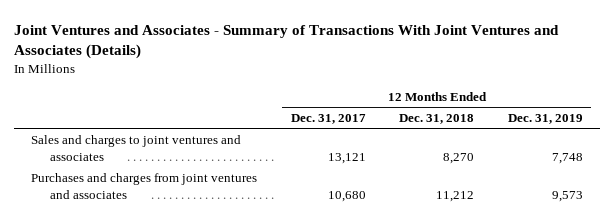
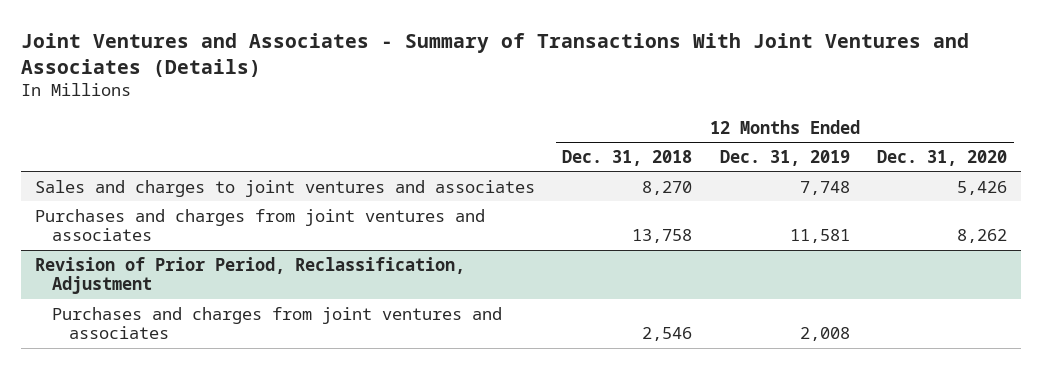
- | 12 Months Ended Dec. 31, 2017 | 12 Months Ended Dec. 31, 2018 | 12 Months Ended Dec. 31, 2019
+ | 12 Months Ended Dec. 31, 2018 | 12 Months Ended Dec. 31, 2019 | 12 Months Ended Dec. 31, 2020
- Purchases and charges from joint ventures and associates | 10,680 | 11,212 | 9,573
+ Purchases and charges from joint ventures and associates | 13,758 | 11,581 | 8,262
+ Revision of Prior Period, Reclassification, Adjustment
+ Purchases and charges from joint ventures and associates | 2,546 | 2,008 |

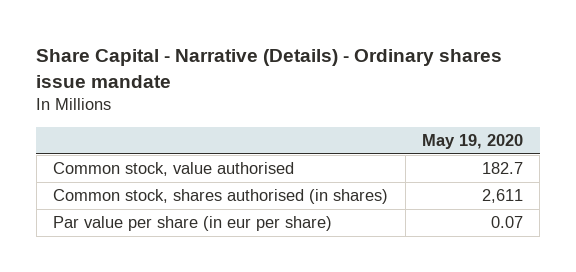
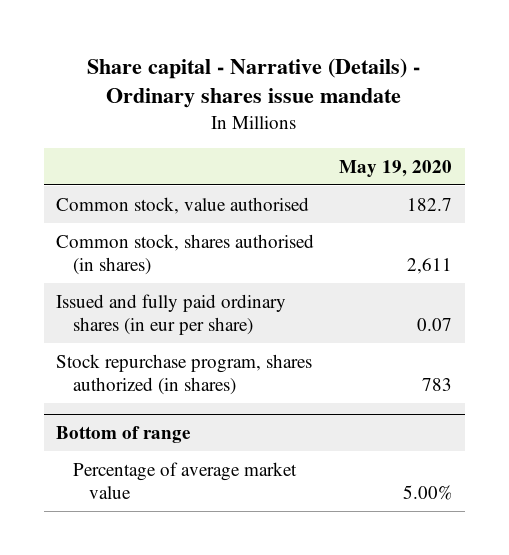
- Share Capital - Narrative (Details) - Ordinary shares issue mandate
+ Share capital - Narrative (Details) - Ordinary shares issue mandate
- Par value per share (in eur per share) | 0.07
+ Issued and fully paid ordinary shares (in eur per share) | 0.07
+ Stock repurchase program, shares authorized (in shares) | 783
+ Bottom of range
+ Percentage of average market value | 5.00%

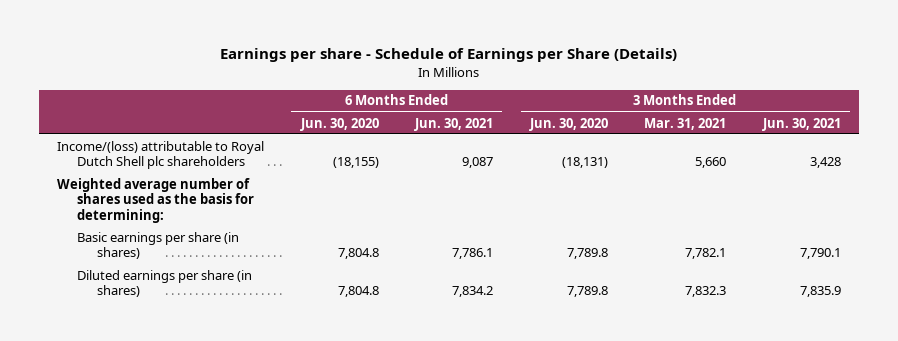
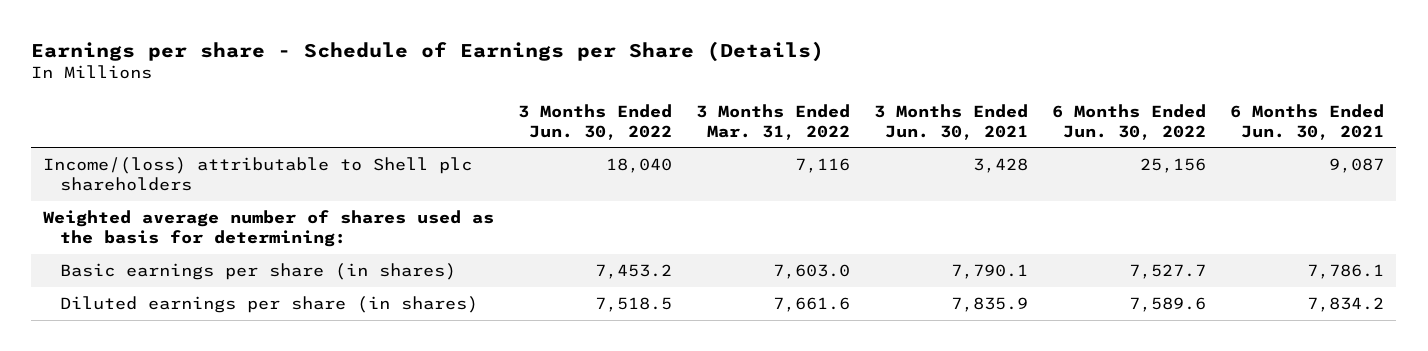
- | 6 Months Ended Jun. 30, 2020 | 6 Months Ended Jun. 30, 2021 | 3 Months Ended Jun. 30, 2020 | 3 Months Ended Mar. 31, 2021 | 3 Months Ended Jun. 30, 2021
+ | 3 Months Ended Jun. 30, 2022 | 3 Months Ended Mar. 31, 2022 | 3 Months Ended Jun. 30, 2021 | 6 Months Ended Jun. 30, 2022 | 6 Months Ended Jun. 30, 2021
- Income/(loss) attributable to Royal Dutch Shell plc shareholders | (18,155) | 9,087 | (18,131) | 5,660 | 3,428
+ Income/(loss) attributable to Shell plc shareholders | 18,040 | 7,116 | 3,428 | 25,156 | 9,087

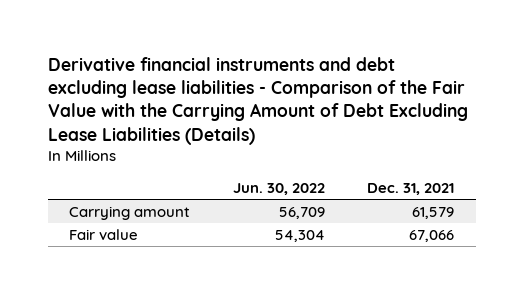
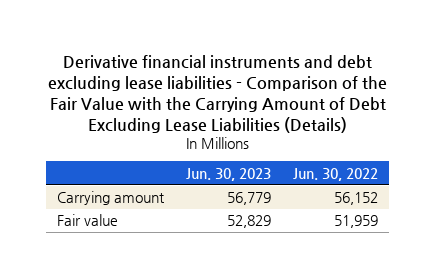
- | Jun. 30, 2022 | Dec. 31, 2021
+ | Jun. 30, 2023 | Jun. 30, 2022
- Carrying amount | 56,709 | 61,579
- Fair value | 54,304 | 67,066
+ Carrying amount | 56,779 | 56,152
+ Fair value | 52,829 | 51,959

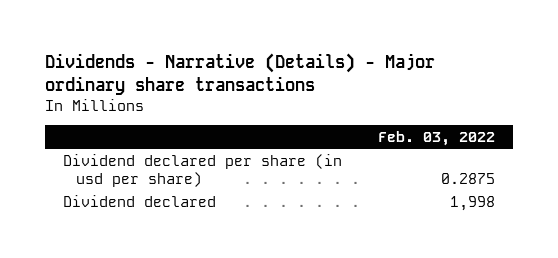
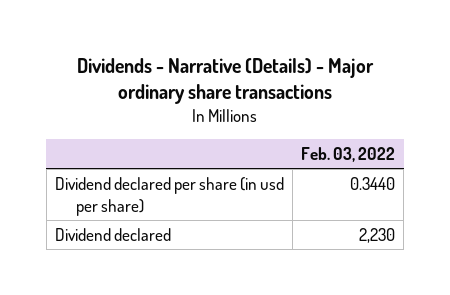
- Dividend declared per share (in usd per share) | 0.2875
- Dividend declared | 1,998
+ Dividend declared per share (in usd per share) | 0.3440
+ Dividend declared | 2,230

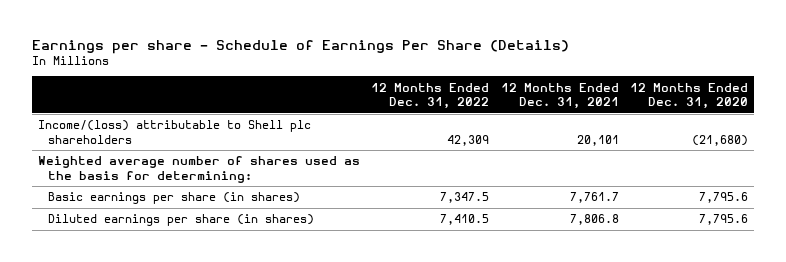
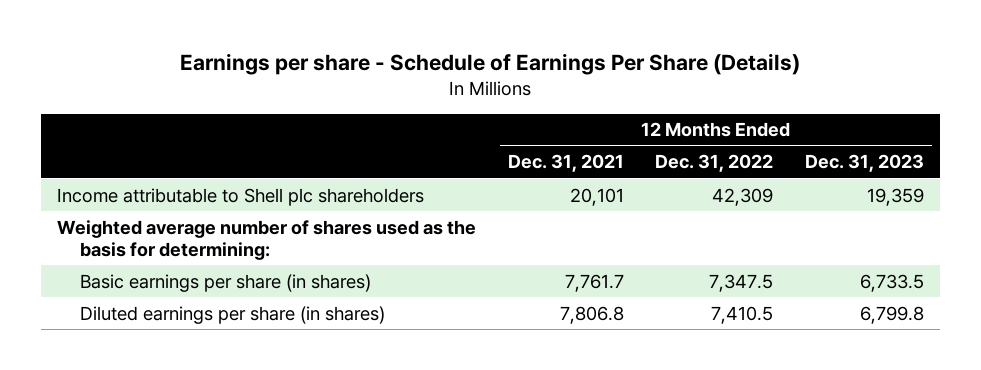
- | 12 Months Ended Dec. 31, 2022 | 12 Months Ended Dec. 31, 2021 | 12 Months Ended Dec. 31, 2020
+ | 12 Months Ended Dec. 31, 2021 | 12 Months Ended Dec. 31, 2022 | 12 Months Ended Dec. 31, 2023
- Income/(loss) attributable to Shell plc shareholders | 42,309 | 20,101 | (21,680)
+ Income attributable to Shell plc shareholders | 20,101 | 42,309 | 19,359

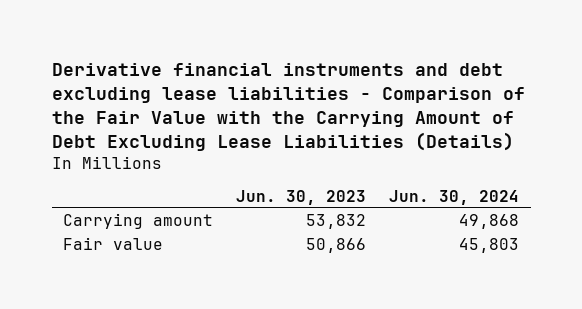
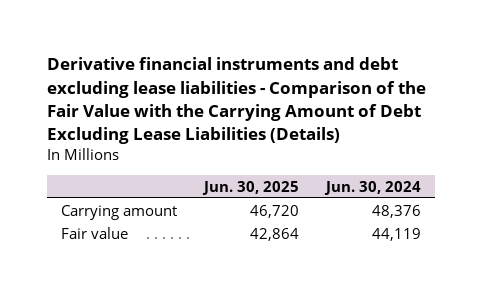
- | Jun. 30, 2023 | Jun. 30, 2024
+ | Jun. 30, 2025 | Jun. 30, 2024
- Carrying amount | 53,832 | 49,868
- Fair value | 50,866 | 45,803
+ Carrying amount | 46,720 | 48,376
+ Fair value | 42,864 | 44,119

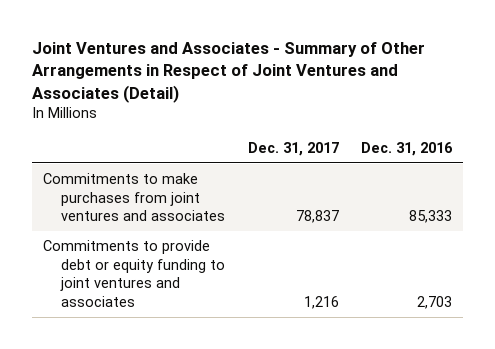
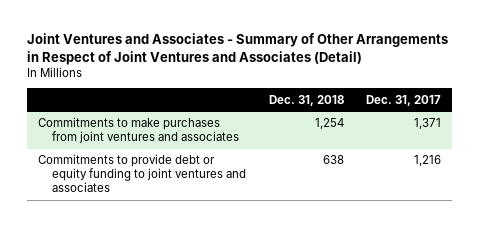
- | Dec. 31, 2017 | Dec. 31, 2016
+ | Dec. 31, 2018 | Dec. 31, 2017
- Commitments to make purchases from joint ventures and associates | 78,837 | 85,333
+ Commitments to make purchases from joint ventures and associates | 1,254 | 1,371

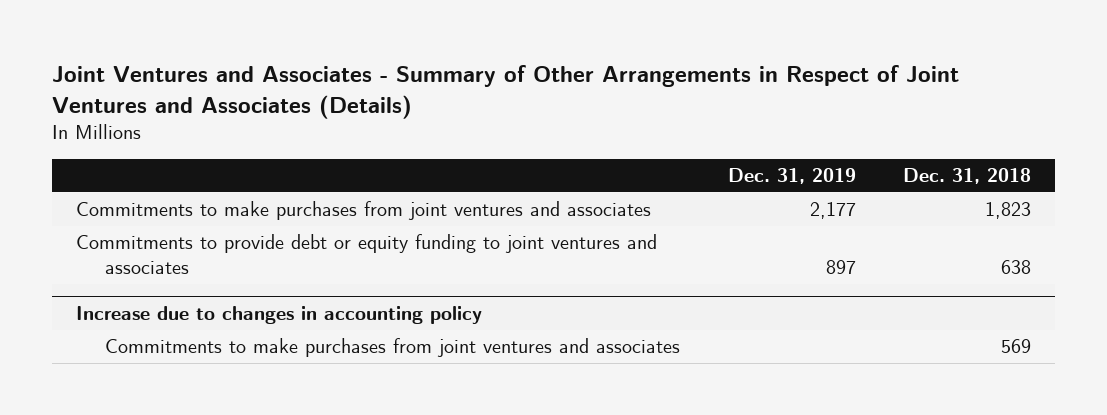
- Joint Ventures and Associates - Summary of Other Arrangements in Respect of Joint Ventures and Associates (Detail)
+ Joint Ventures and Associates - Summary of Other Arrangements in Respect of Joint Ventures and Associates (Details)
- | Dec. 31, 2018 | Dec. 31, 2017
+ | Dec. 31, 2019 | Dec. 31, 2018
- Commitments to make purchases from joint ventures and associates | 1,254 | 1,371
+ Commitments to make purchases from joint ventures and associates | 2,177 | 1,823
+ Increase due to changes in accounting policy
+ Commitments to make purchases from joint ventures and associates | | 569

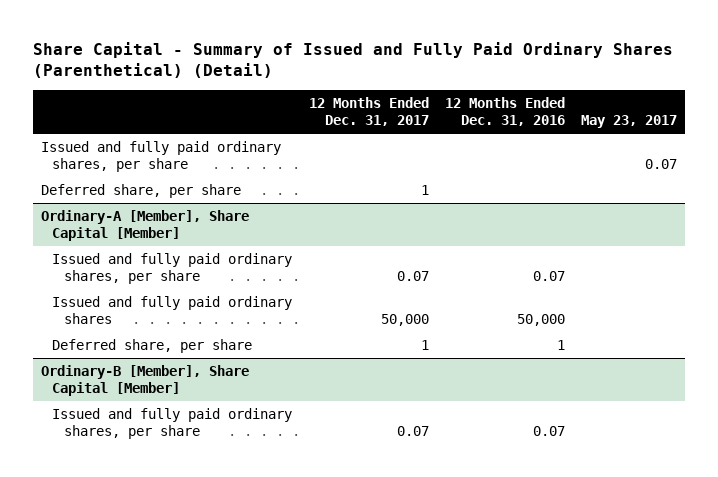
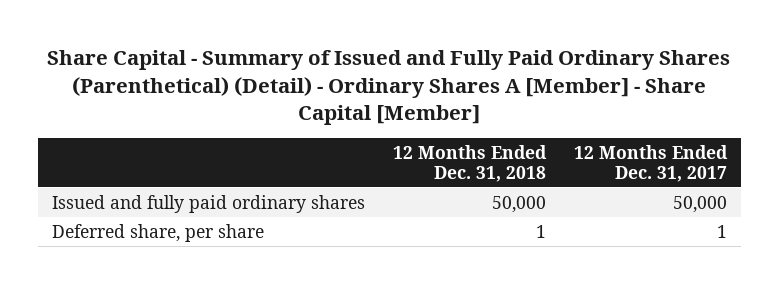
- Share Capital - Summary of Issued and Fully Paid Ordinary Shares (Parenthetical) (Detail)
+ Share Capital - Summary of Issued and Fully Paid Ordinary Shares (Parenthetical) (Detail) - Ordinary Shares A [Member] - Share Capital [Member]
- | 12 Months Ended Dec. 31, 2017 | 12 Months Ended Dec. 31, 2016 | May 23, 2017
+ | 12 Months Ended Dec. 31, 2018 | 12 Months Ended Dec. 31, 2017
- Issued and fully paid ordinary shares, per share | | | 0.07
- Deferred share, per share | 1 | |
- Ordinary-A [Member], Share Capital [Member]
- Issued and fully paid ordinary shares, per share | 0.07 | 0.07 |
- Ordinary-B [Member], Share Capital [Member]
- Issued and fully paid ordinary shares, per share | 0.07 | 0.07 |

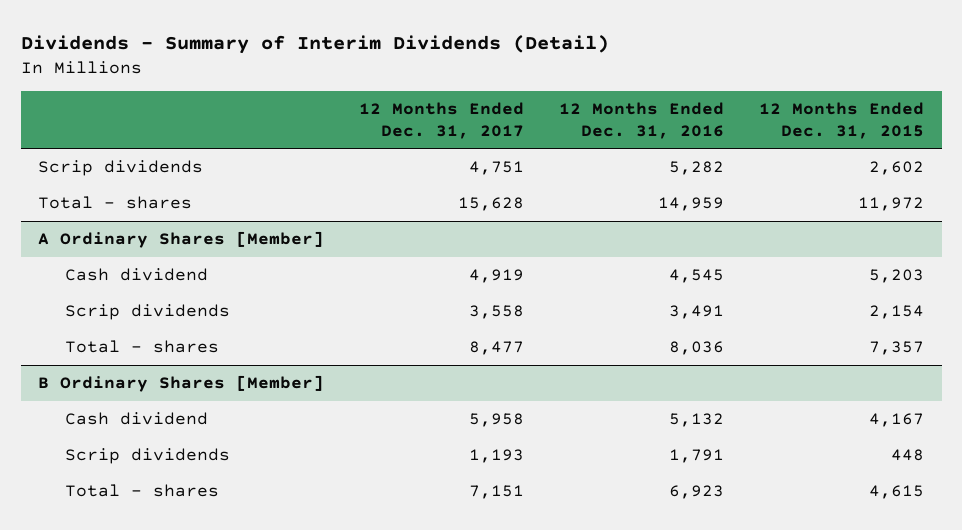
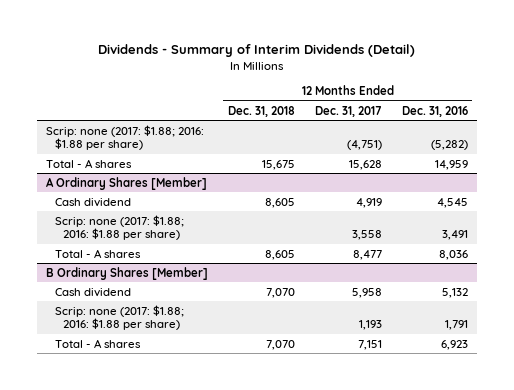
- | 12 Months Ended Dec. 31, 2017 | 12 Months Ended Dec. 31, 2016 | 12 Months Ended Dec. 31, 2015
+ | 12 Months Ended Dec. 31, 2018 | 12 Months Ended Dec. 31, 2017 | 12 Months Ended Dec. 31, 2016
- Scrip dividends | 4,751 | 5,282 | 2,602
- Total - shares | 15,628 | 14,959 | 11,972
+ Scrip: none (2017: $1.88; 2016: $1.88 per share) | | (4,751) | (5,282)
+ Total - A shares | 15,675 | 15,628 | 14,959
@ A Ordinary Shares [Member]
- Scrip dividends | 3,558 | 3,491 | 2,154
- Total - shares | 8,477 | 8,036 | 7,357
+ Scrip: none (2017: $1.88; 2016: $1.88 per share) | | 3,558 | 3,491
+ Total - A shares | 8,605 | 8,477 | 8,036
@ B Ordinary Shares [Member]
- Scrip dividends | 1,193 | 1,791 | 448
- Total - shares | 7,151 | 6,923 | 4,615
+ Scrip: none (2017: $1.88; 2016: $1.88 per share) | | 1,193 | 1,791
+ Total - A shares | 7,070 | 7,151 | 6,923

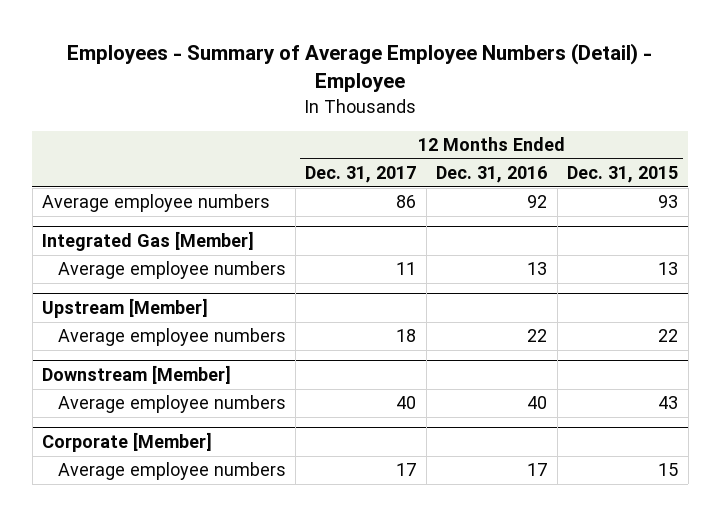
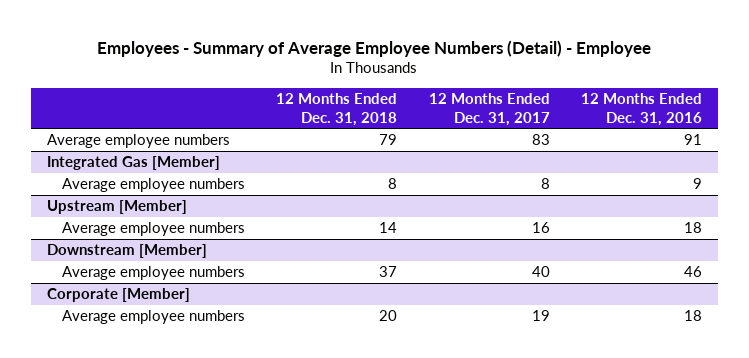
- | 12 Months Ended Dec. 31, 2017 | 12 Months Ended Dec. 31, 2016 | 12 Months Ended Dec. 31, 2015
+ | 12 Months Ended Dec. 31, 2018 | 12 Months Ended Dec. 31, 2017 | 12 Months Ended Dec. 31, 2016
- Average employee numbers | 86 | 92 | 93
+ Average employee numbers | 79 | 83 | 91
@ Integrated Gas [Member]
- Average employee numbers | 11 | 13 | 13
+ Average employee numbers | 8 | 8 | 9
@ Upstream [Member]
- Average employee numbers | 18 | 22 | 22
+ Average employee numbers | 14 | 16 | 18
@ Downstream [Member]
- Average employee numbers | 40 | 40 | 43
+ Average employee numbers | 37 | 40 | 46
@ Corporate [Member]
- Average employee numbers | 17 | 17 | 15
+ Average employee numbers | 20 | 19 | 18

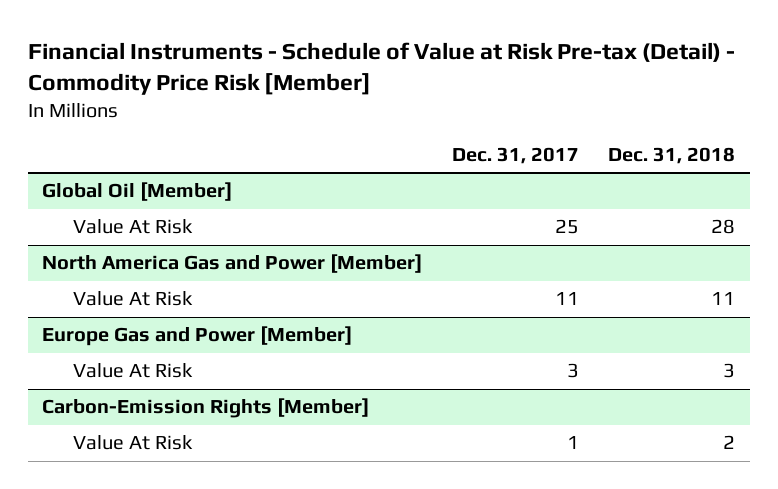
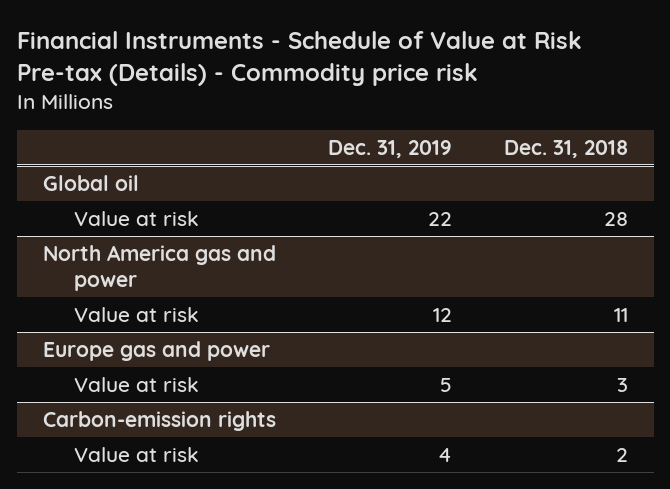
- Financial Instruments - Schedule of Value at Risk Pre-tax (Detail) - Commodity Price Risk [Member]
+ Financial Instruments - Schedule of Value at Risk Pre-tax (Details) - Commodity price risk
- | Dec. 31, 2017 | Dec. 31, 2018
+ | Dec. 31, 2019 | Dec. 31, 2018
- Global Oil [Member]
- Value At Risk | 25 | 28
- North America Gas and Power [Member]
- Value At Risk | 11 | 11
- Europe Gas and Power [Member]
- Value At Risk | 3 | 3
- Carbon-Emission Rights [Member]
- Value At Risk | 1 | 2
+ Global oil
+ Value at risk | 22 | 28
+ North America gas and power
+ Value at risk | 12 | 11
+ Europe gas and power
+ Value at risk | 5 | 3
+ Carbon-emission rights
+ Value at risk | 4 | 2

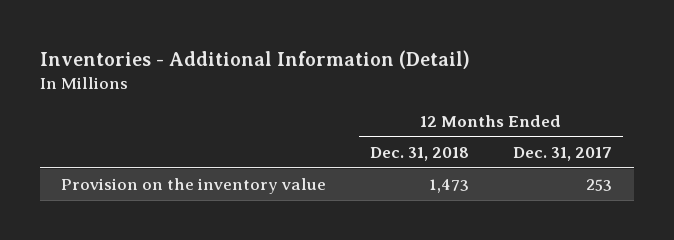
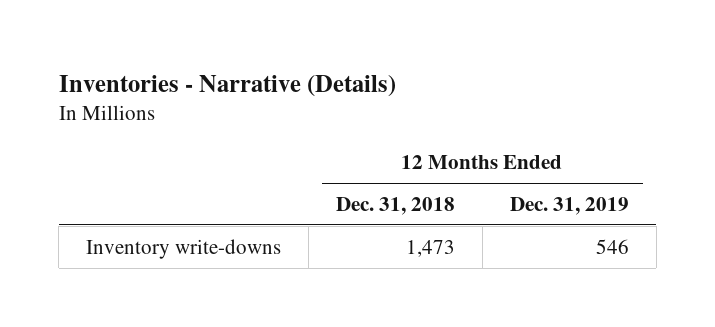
- Inventories - Additional Information (Detail)
+ Inventories - Narrative (Details)
- | 12 Months Ended Dec. 31, 2018 | 12 Months Ended Dec. 31, 2017
+ | 12 Months Ended Dec. 31, 2018 | 12 Months Ended Dec. 31, 2019
- Provision on the inventory value | 1,473 | 253
+ Inventory write-downs | 1,473 | 546

